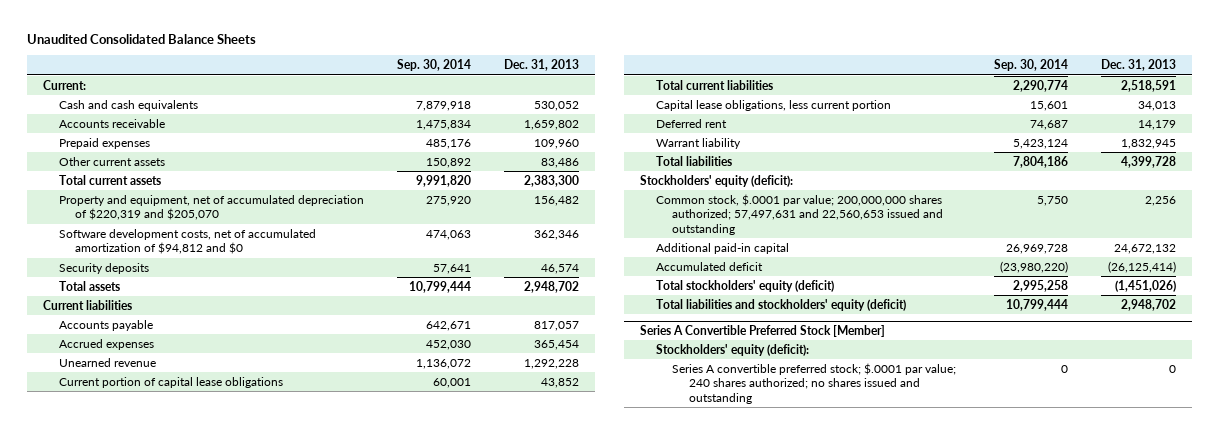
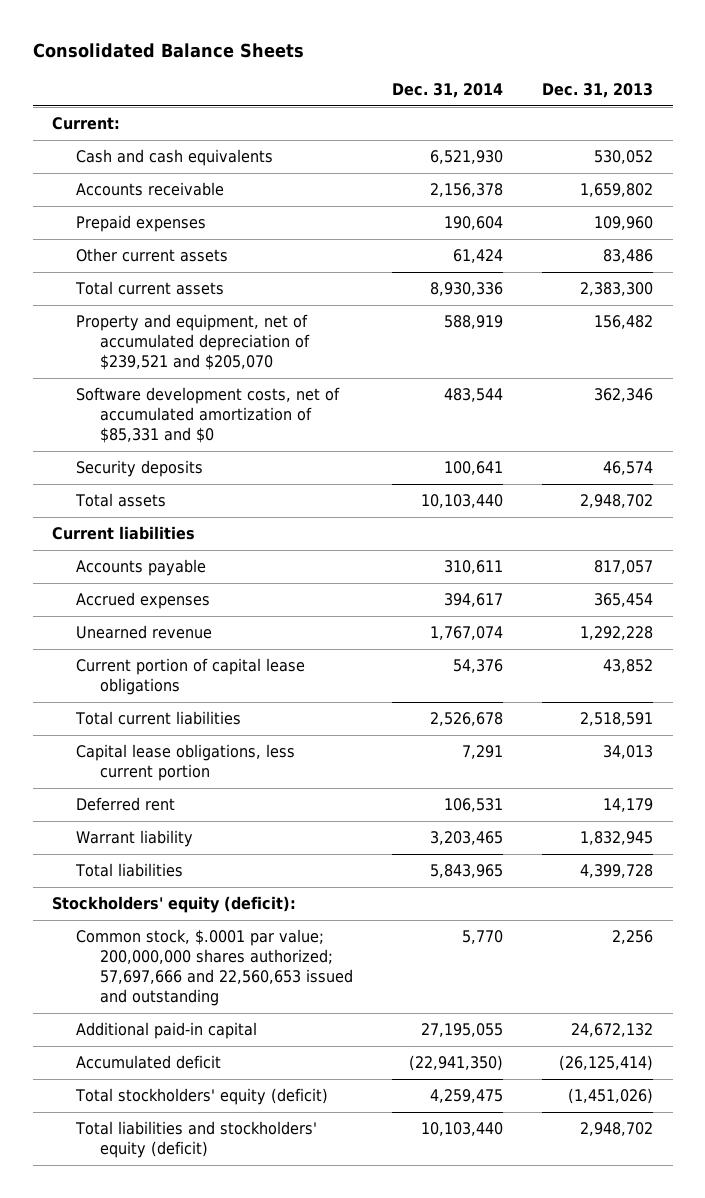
- Unaudited Consolidated Balance Sheets
+ Consolidated Balance Sheets
- | Sep. 30, 2014 | Dec. 31, 2013
+ | Dec. 31, 2014 | Dec. 31, 2013
- Property and equipment, net of accumulated depreciation of $220,319 and $205,070 | 275,920 | 156,482
- Software development costs, net of accumulated amortization of $94,812 and $0 | 474,063 | 362,346
+ Property and equipment, net of accumulated depreciation of $239,521 and $205,070 | 588,919 | 156,482
+ Software development costs, net of accumulated amortization of $85,331 and $0 | 483,544 | 362,346
- Common stock, $.0001 par value; 200,000,000 shares authorized; 57,497,631 and 22,560,653 issued and outstanding | 5,750 | 2,256
+ Common stock, $.0001 par value; 200,000,000 shares authorized; 57,697,666 and 22,560,653 issued and outstanding | 5,770 | 2,256
- Series A Convertible Preferred Stock [Member]
- Stockholders' equity (deficit):
- Series A convertible preferred stock; $.0001 par value; 240 shares authorized; no shares issued and outstanding | 0 | 0

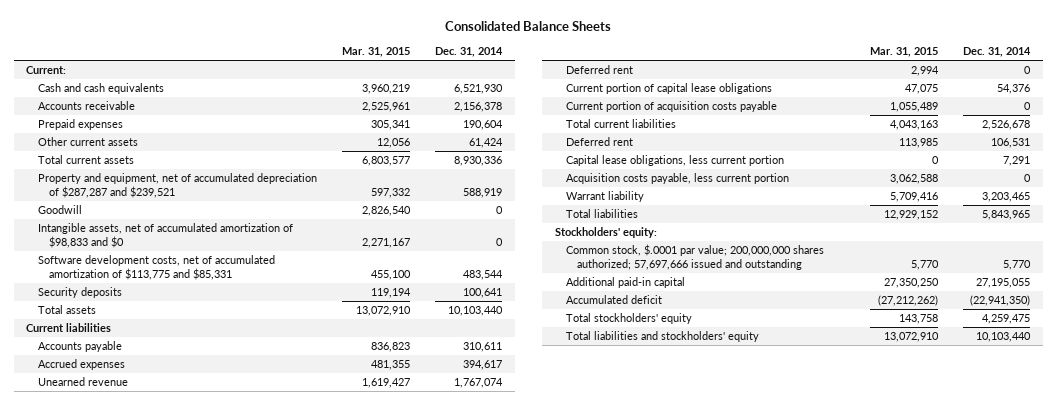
- | Dec. 31, 2014 | Dec. 31, 2013
+ | Mar. 31, 2015 | Dec. 31, 2014
- Property and equipment, net of accumulated depreciation of $239,521 and $205,070 | 588,919 | 156,482
- Software development costs, net of accumulated amortization of $85,331 and $0 | 483,544 | 362,346
+ Property and equipment, net of accumulated depreciation of $287,287 and $239,521 | 597,332 | 588,919
+ Goodwill | 2,826,540 | 0
+ Intangible assets, net of accumulated amortization of $98,833 and $0 | 2,271,167 | 0
+ Software development costs, net of accumulated amortization of $113,775 and $85,331 | 455,100 | 483,544
+ Deferred rent | 2,994 | 0
+ Current portion of acquisition costs payable | 1,055,489 | 0
moved down: Capital lease obligations, less current portion | 0 | 7,291
+ Acquisition costs payable, less current portion | 3,062,588 | 0
- Stockholders' equity (deficit):
- Common stock, $.0001 par value; 200,000,000 shares authorized; 57,697,666 and 22,560,653 issued and outstanding | 5,770 | 2,256
+ Stockholders' equity:
+ Common stock, $.0001 par value; 200,000,000 shares authorized; 57,697,666 issued and outstanding | 5,770 | 5,770
- Total stockholders' equity (deficit) | 4,259,475 | (1,451,026)
- Total liabilities and stockholders' equity (deficit) | 10,103,440 | 2,948,702
+ Total stockholders' equity | 143,758 | 4,259,475
+ Total liabilities and stockholders' equity | 13,072,910 | 10,103,440

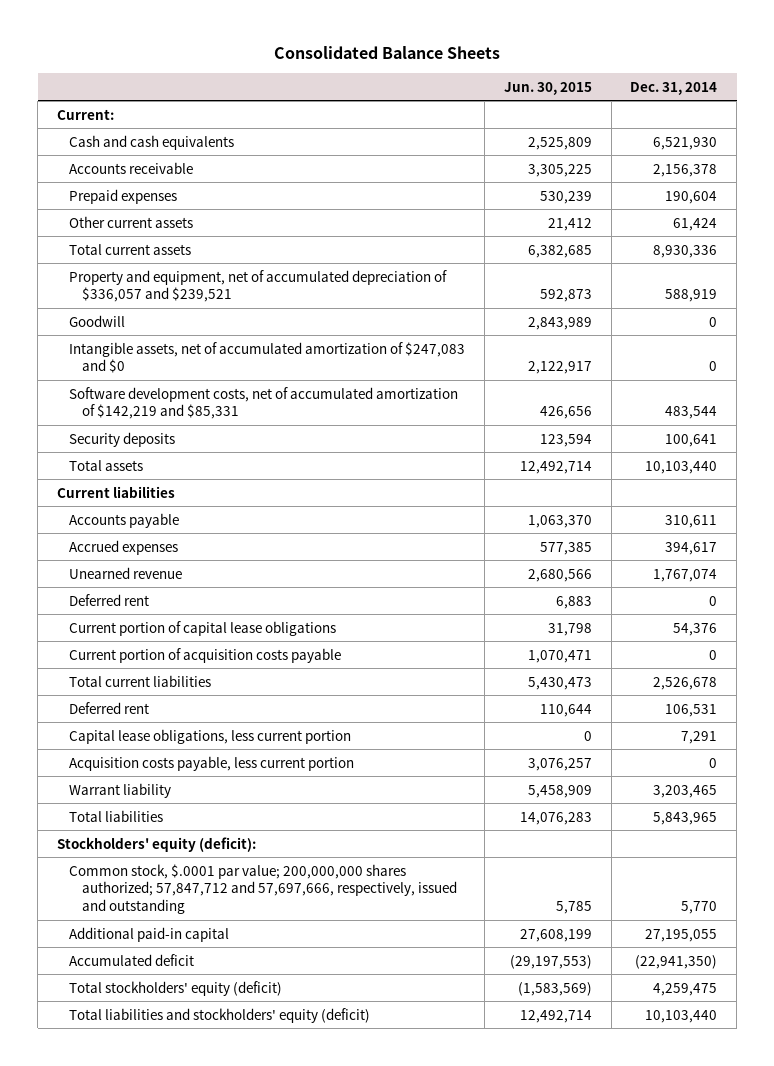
- | Mar. 31, 2015 | Dec. 31, 2014
+ | Jun. 30, 2015 | Dec. 31, 2014
- Property and equipment, net of accumulated depreciation of $287,287 and $239,521 | 597,332 | 588,919
+ Property and equipment, net of accumulated depreciation of $336,057 and $239,521 | 592,873 | 588,919
- Intangible assets, net of accumulated amortization of $98,833 and $0 | 2,271,167 | 0
- Software development costs, net of accumulated amortization of $113,775 and $85,331 | 455,100 | 483,544
+ Intangible assets, net of accumulated amortization of $247,083 and $0 | 2,122,917 | 0
+ Software development costs, net of accumulated amortization of $142,219 and $85,331 | 426,656 | 483,544
- Stockholders' equity:
- Common stock, $.0001 par value; 200,000,000 shares authorized; 57,697,666 issued and outstanding | 5,770 | 5,770
+ Stockholders' equity (deficit):
+ Common stock, $.0001 par value; 200,000,000 shares authorized; 57,847,712 and 57,697,666, respectively, issued and outstanding | 5,785 | 5,770
- Total stockholders' equity | 143,758 | 4,259,475
- Total liabilities and stockholders' equity | 13,072,910 | 10,103,440
+ Total stockholders' equity (deficit) | (1,583,569) | 4,259,475
+ Total liabilities and stockholders' equity (deficit) | 12,492,714 | 10,103,440

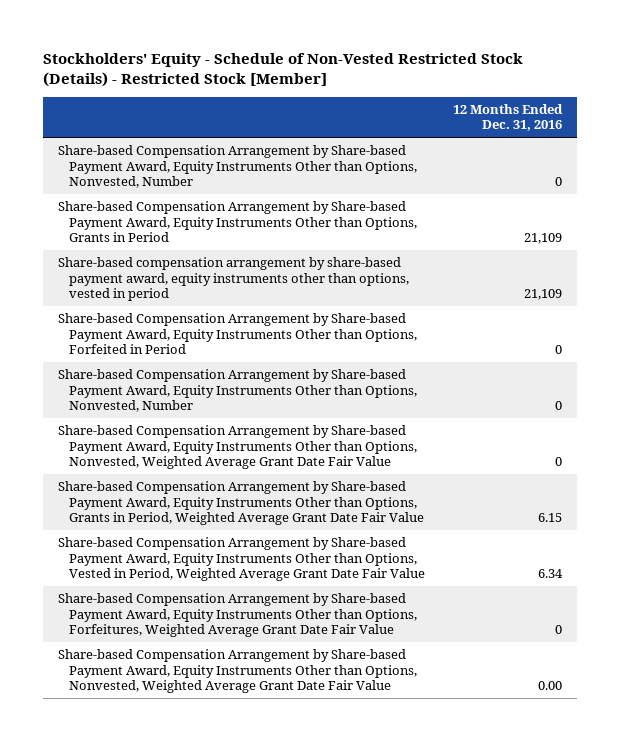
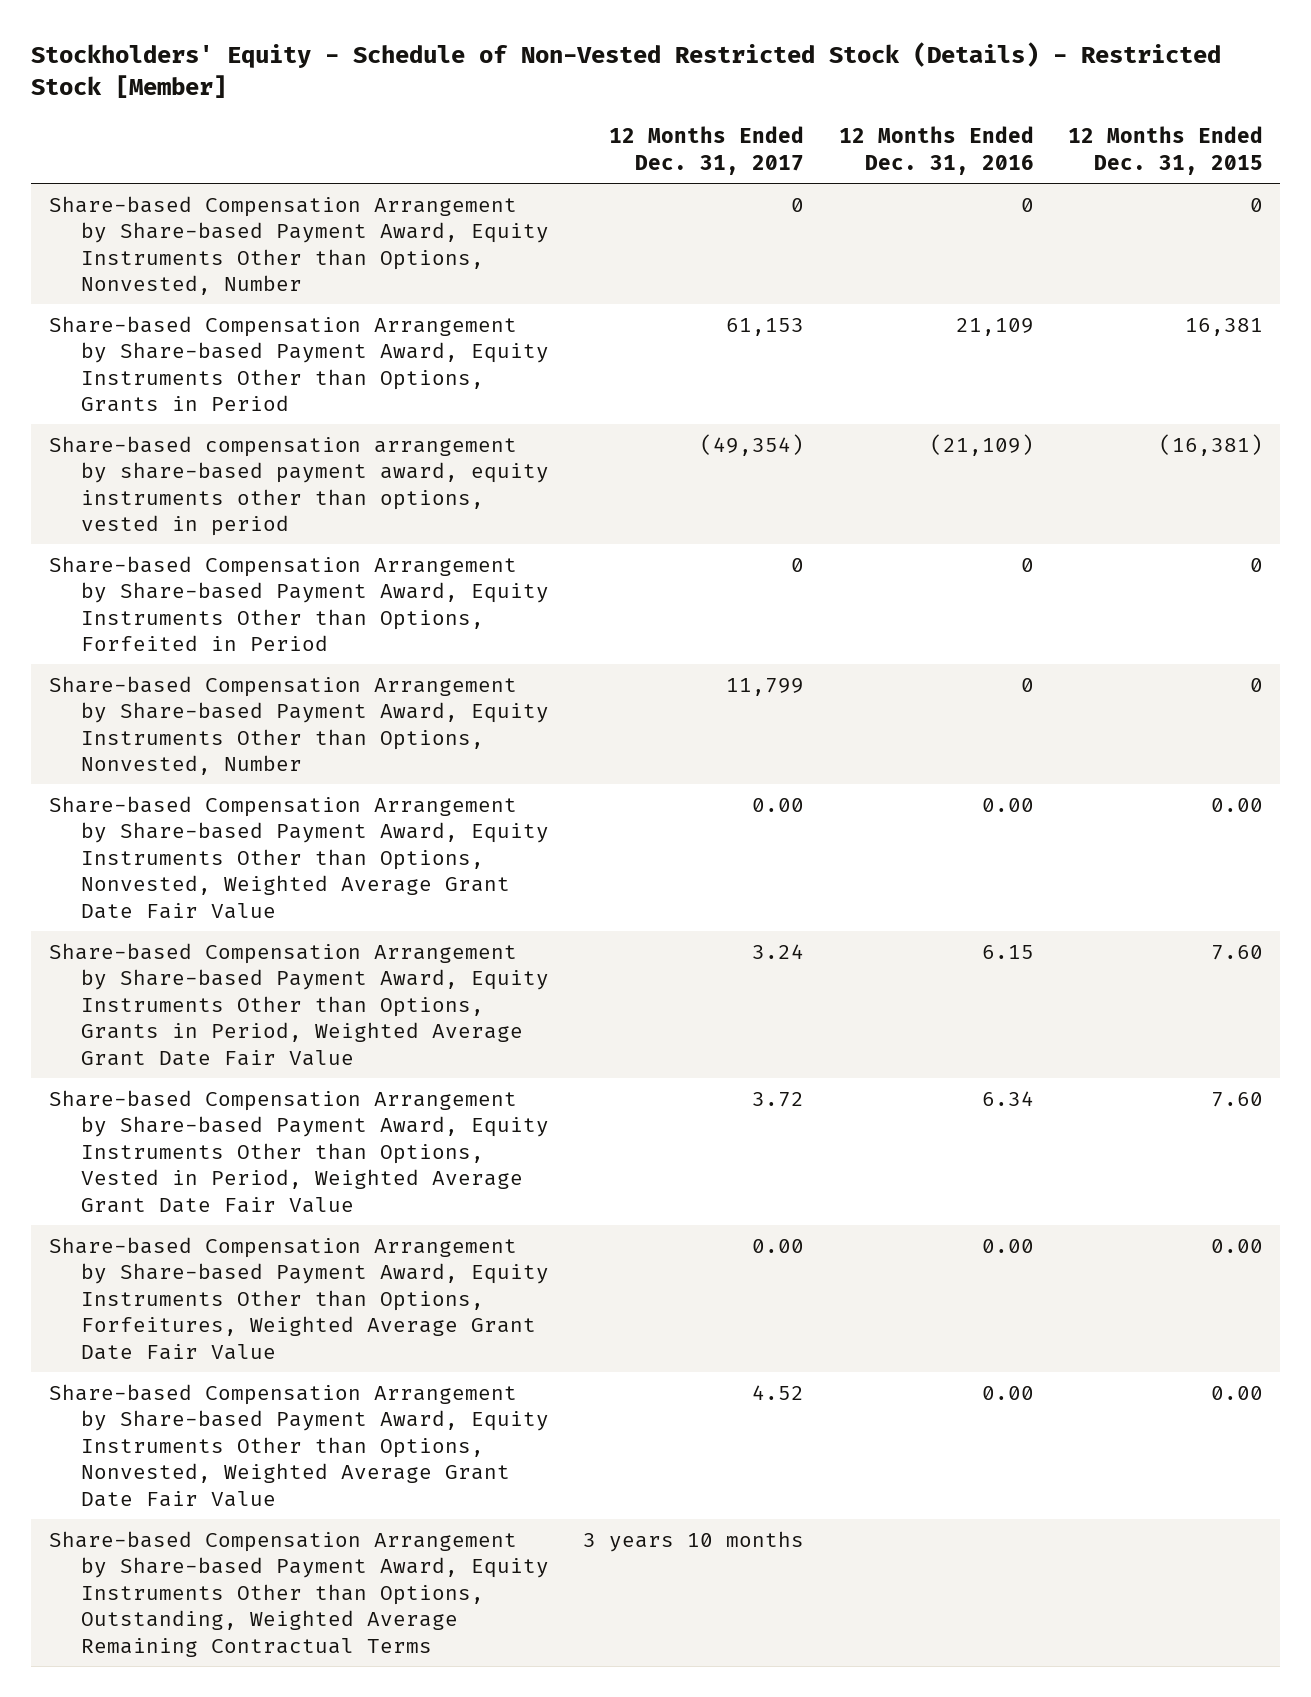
- | 12 Months Ended Dec. 31, 2016
+ | 12 Months Ended Dec. 31, 2017 | 12 Months Ended Dec. 31, 2016 | 12 Months Ended Dec. 31, 2015
- Share-based compensation arrangement by share-based payment award, equity instruments other than options, vested in period | 21,109
+ Share-based compensation arrangement by share-based payment award, equity instruments other than options, vested in period | (49,354) | (21,109) | (16,381)
- Share-based Compensation Arrangement by Share-based Payment Award, Equity Instruments Other than Options, Nonvested, Weighted Average Grant Date Fair Value | 0
+ Share-based Compensation Arrangement by Share-based Payment Award, Equity Instruments Other than Options, Nonvested, Weighted Average Grant Date Fair Value | 0.00 | 0.00 | 0.00
- Share-based Compensation Arrangement by Share-based Payment Award, Equity Instruments Other than Options, Forfeitures, Weighted Average Grant Date Fair Value | 0
+ Share-based Compensation Arrangement by Share-based Payment Award, Equity Instruments Other than Options, Forfeitures, Weighted Average Grant Date Fair Value | 0.00 | 0.00 | 0.00
+ Share-based Compensation Arrangement by Share-based Payment Award, Equity Instruments Other than Options, Outstanding, Weighted Average Remaining Contractual Terms | 3 years 10 months | |

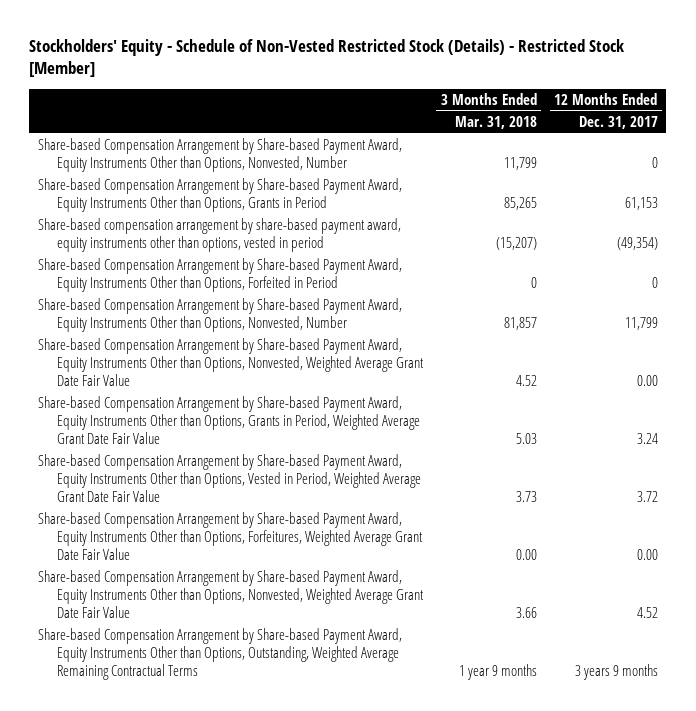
- | 12 Months Ended Dec. 31, 2017 | 12 Months Ended Dec. 31, 2016 | 12 Months Ended Dec. 31, 2015
+ | 3 Months Ended Mar. 31, 2018 | 12 Months Ended Dec. 31, 2017
- Share-based Compensation Arrangement by Share-based Payment Award, Equity Instruments Other than Options, Outstanding, Weighted Average Remaining Contractual Terms | 3 years 10 months | |
+ Share-based Compensation Arrangement by Share-based Payment Award, Equity Instruments Other than Options, Outstanding, Weighted Average Remaining Contractual Terms | 1 year 9 months | 3 years 9 months

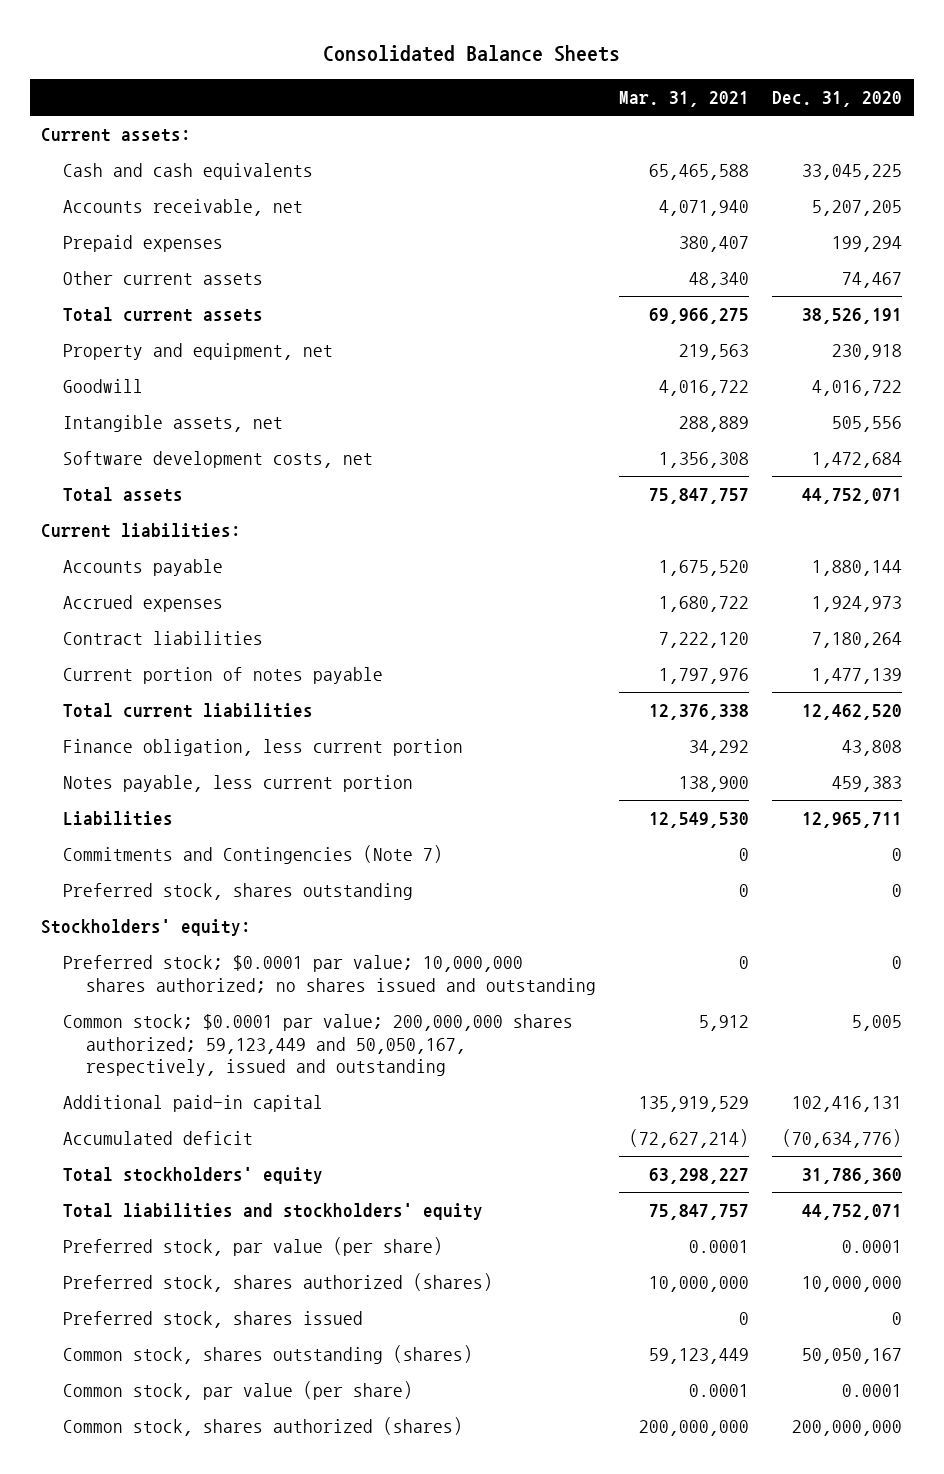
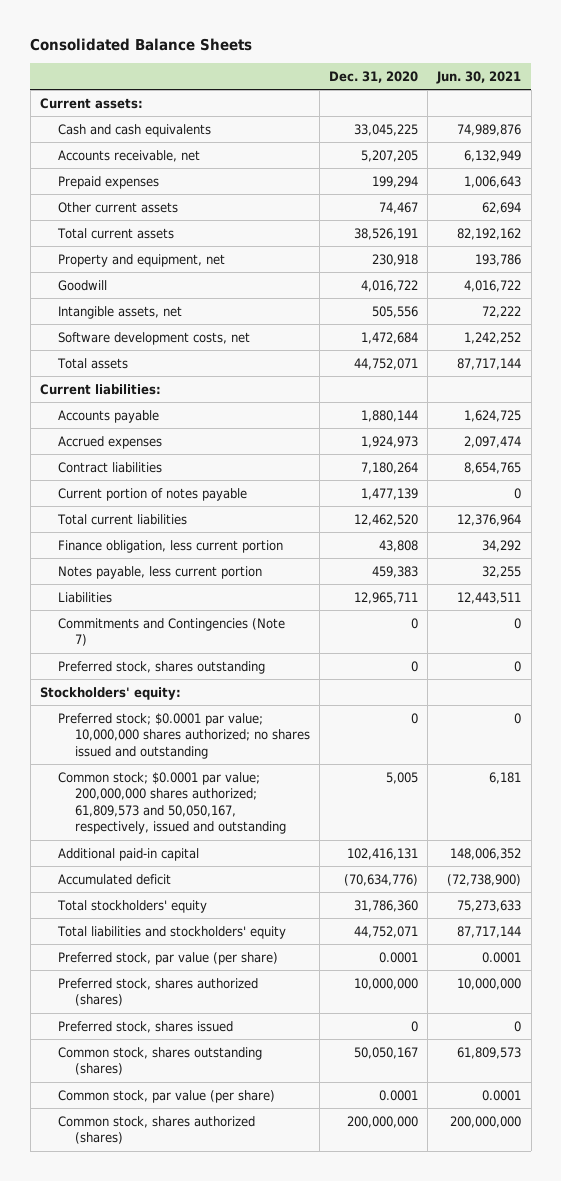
- | Mar. 31, 2021 | Dec. 31, 2020
+ | Dec. 31, 2020 | Jun. 30, 2021
- Common stock; $0.0001 par value; 200,000,000 shares authorized; 59,123,449 and 50,050,167, respectively, issued and outstanding | 5,912 | 5,005
+ Common stock; $0.0001 par value; 200,000,000 shares authorized; 61,809,573 and 50,050,167, respectively, issued and outstanding | 5,005 | 6,181

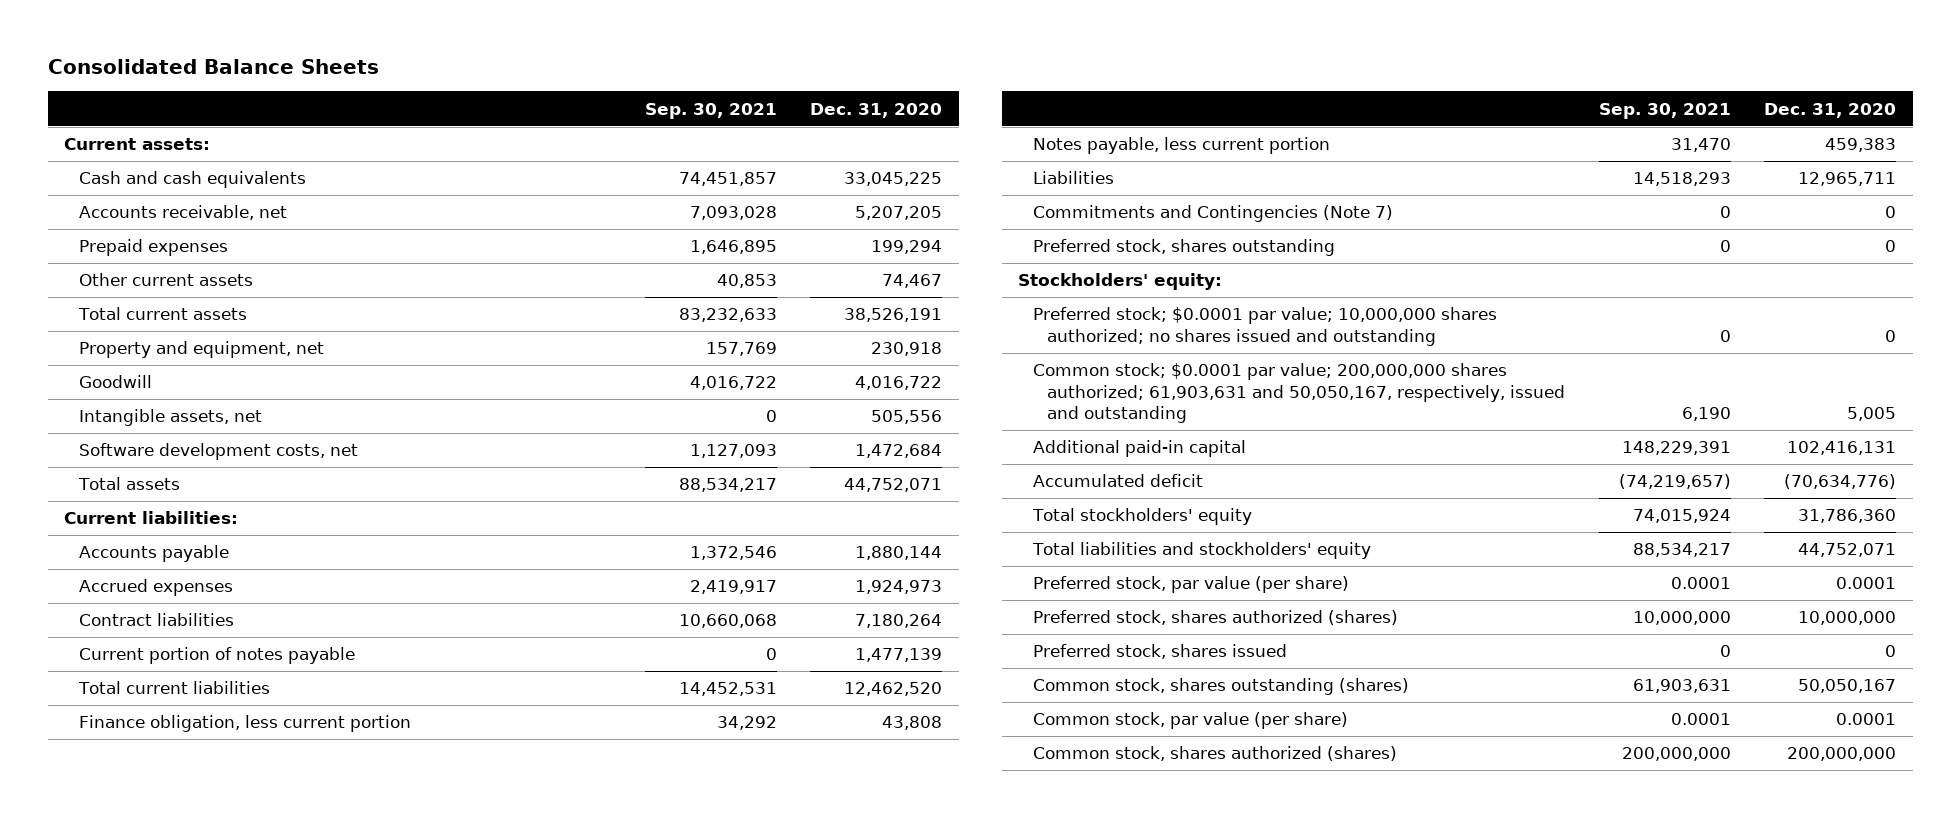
- | Dec. 31, 2020 | Jun. 30, 2021
+ | Sep. 30, 2021 | Dec. 31, 2020
- Common stock; $0.0001 par value; 200,000,000 shares authorized; 61,809,573 and 50,050,167, respectively, issued and outstanding | 5,005 | 6,181
+ Common stock; $0.0001 par value; 200,000,000 shares authorized; 61,903,631 and 50,050,167, respectively, issued and outstanding | 6,190 | 5,005

